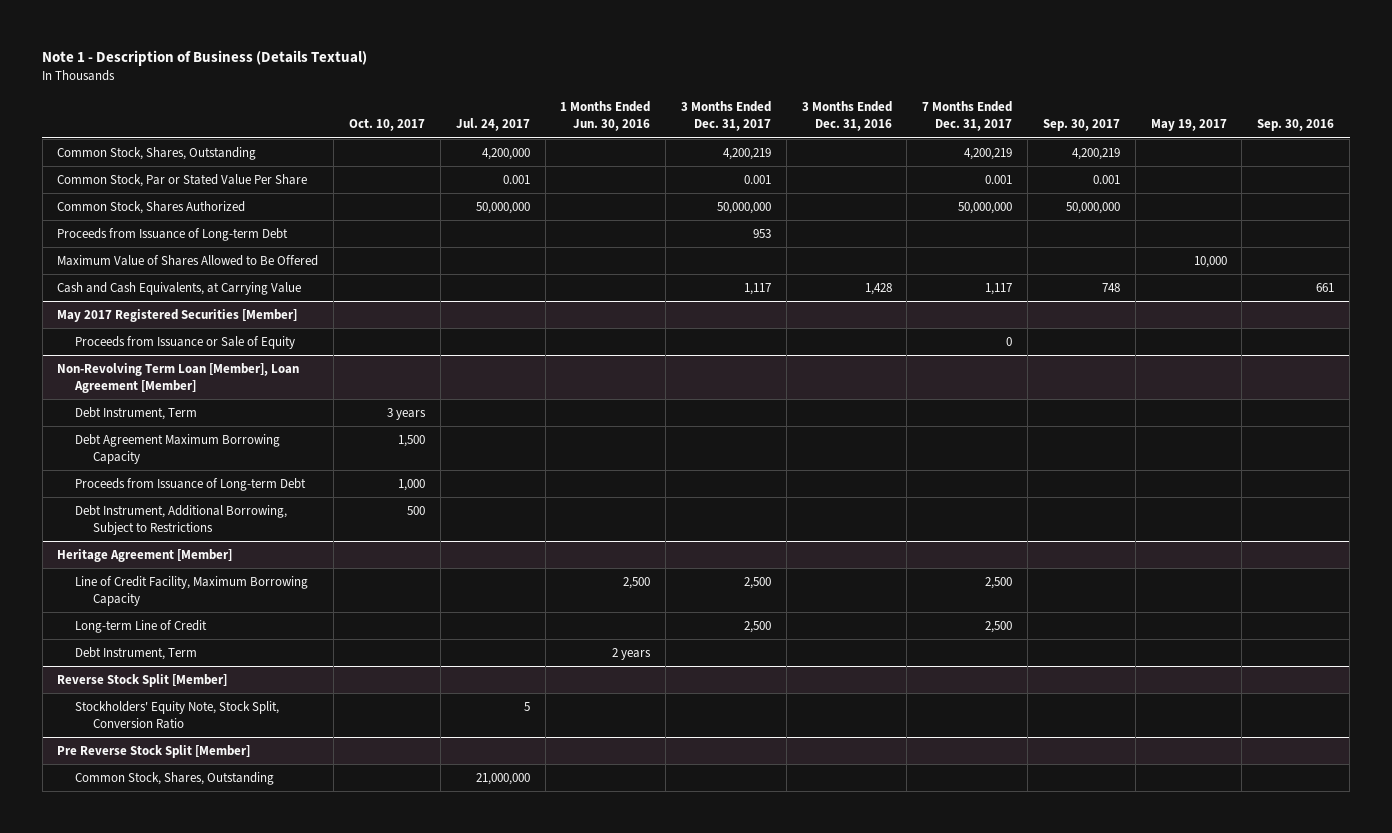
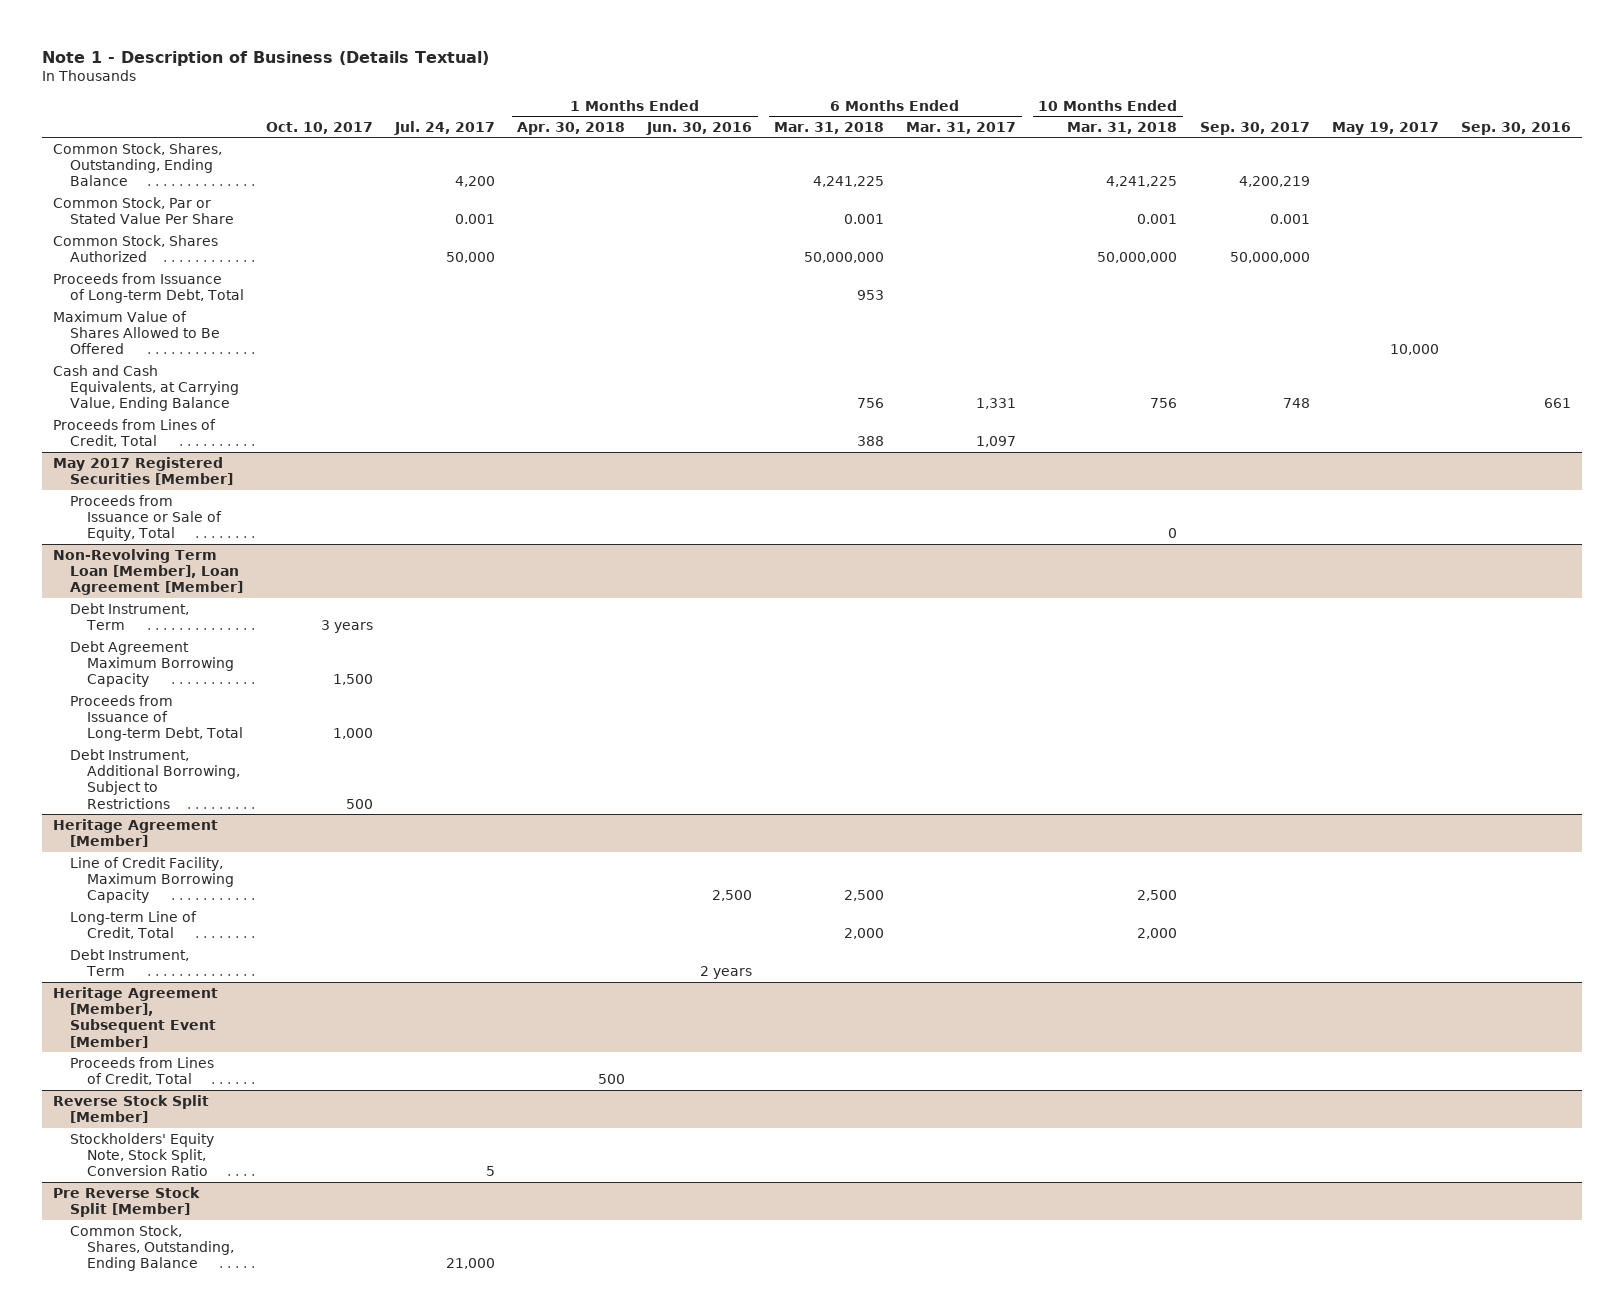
- | Oct. 10, 2017 | Jul. 24, 2017 | 1 Months Ended Jun. 30, 2016 | 3 Months Ended Dec. 31, 2017 | 3 Months Ended Dec. 31, 2016 | 7 Months Ended Dec. 31, 2017 | Sep. 30, 2017 | May 19, 2017 | Sep. 30, 2016
+ | Oct. 10, 2017 | Jul. 24, 2017 | 1 Months Ended Apr. 30, 2018 | 1 Months Ended Jun. 30, 2016 | 6 Months Ended Mar. 31, 2018 | 6 Months Ended Mar. 31, 2017 | 10 Months Ended Mar. 31, 2018 | Sep. 30, 2017 | May 19, 2017 | Sep. 30, 2016
- Common Stock, Shares, Outstanding | | 4,200,000 | | 4,200,219 | | 4,200,219 | 4,200,219 | |
+ Common Stock, Shares, Outstanding, Ending Balance | | 4,200 | | | 4,241,225 | | 4,241,225 | 4,200,219 | |
- Common Stock, Shares Authorized | | 50,000,000 | | 50,000,000 | | 50,000,000 | 50,000,000 | |
- Proceeds from Issuance of Long-term Debt | | | | 953 | | | | |
+ Common Stock, Shares Authorized | | 50,000 | | | 50,000,000 | | 50,000,000 | 50,000,000 | |
+ Proceeds from Issuance of Long-term Debt, Total | | | | | 953 | | | | |
- Cash and Cash Equivalents, at Carrying Value | | | | 1,117 | 1,428 | 1,117 | 748 | | 661
+ Cash and Cash Equivalents, at Carrying Value, Ending Balance | | | | | 756 | 1,331 | 756 | 748 | | 661
+ Proceeds from Lines of Credit, Total | | | | | 388 | 1,097 | | | |
@ May 2017 Registered Securities [Member]
- Proceeds from Issuance or Sale of Equity | | | | | | 0 | | |
+ Proceeds from Issuance or Sale of Equity, Total | | | | | | | 0 | | |
@ Non-Revolving Term Loan [Member], Loan Agreement [Member]
- Proceeds from Issuance of Long-term Debt | 1,000 | | | | | | | |
+ Proceeds from Issuance of Long-term Debt, Total | 1,000 | | | | | | | | |
@ Heritage Agreement [Member]
- Long-term Line of Credit | | | | 2,500 | | 2,500 | | |
+ Long-term Line of Credit, Total | | | | | 2,000 | | 2,000 | | |
+ Heritage Agreement [Member], Subsequent Event [Member]
+ Proceeds from Lines of Credit, Total | | | 500 | | | | | | |
@ Pre Reverse Stock Split [Member]
- Common Stock, Shares, Outstanding | | 21,000,000 | | | | | | |
+ Common Stock, Shares, Outstanding, Ending Balance | | 21,000 | | | | | | | |

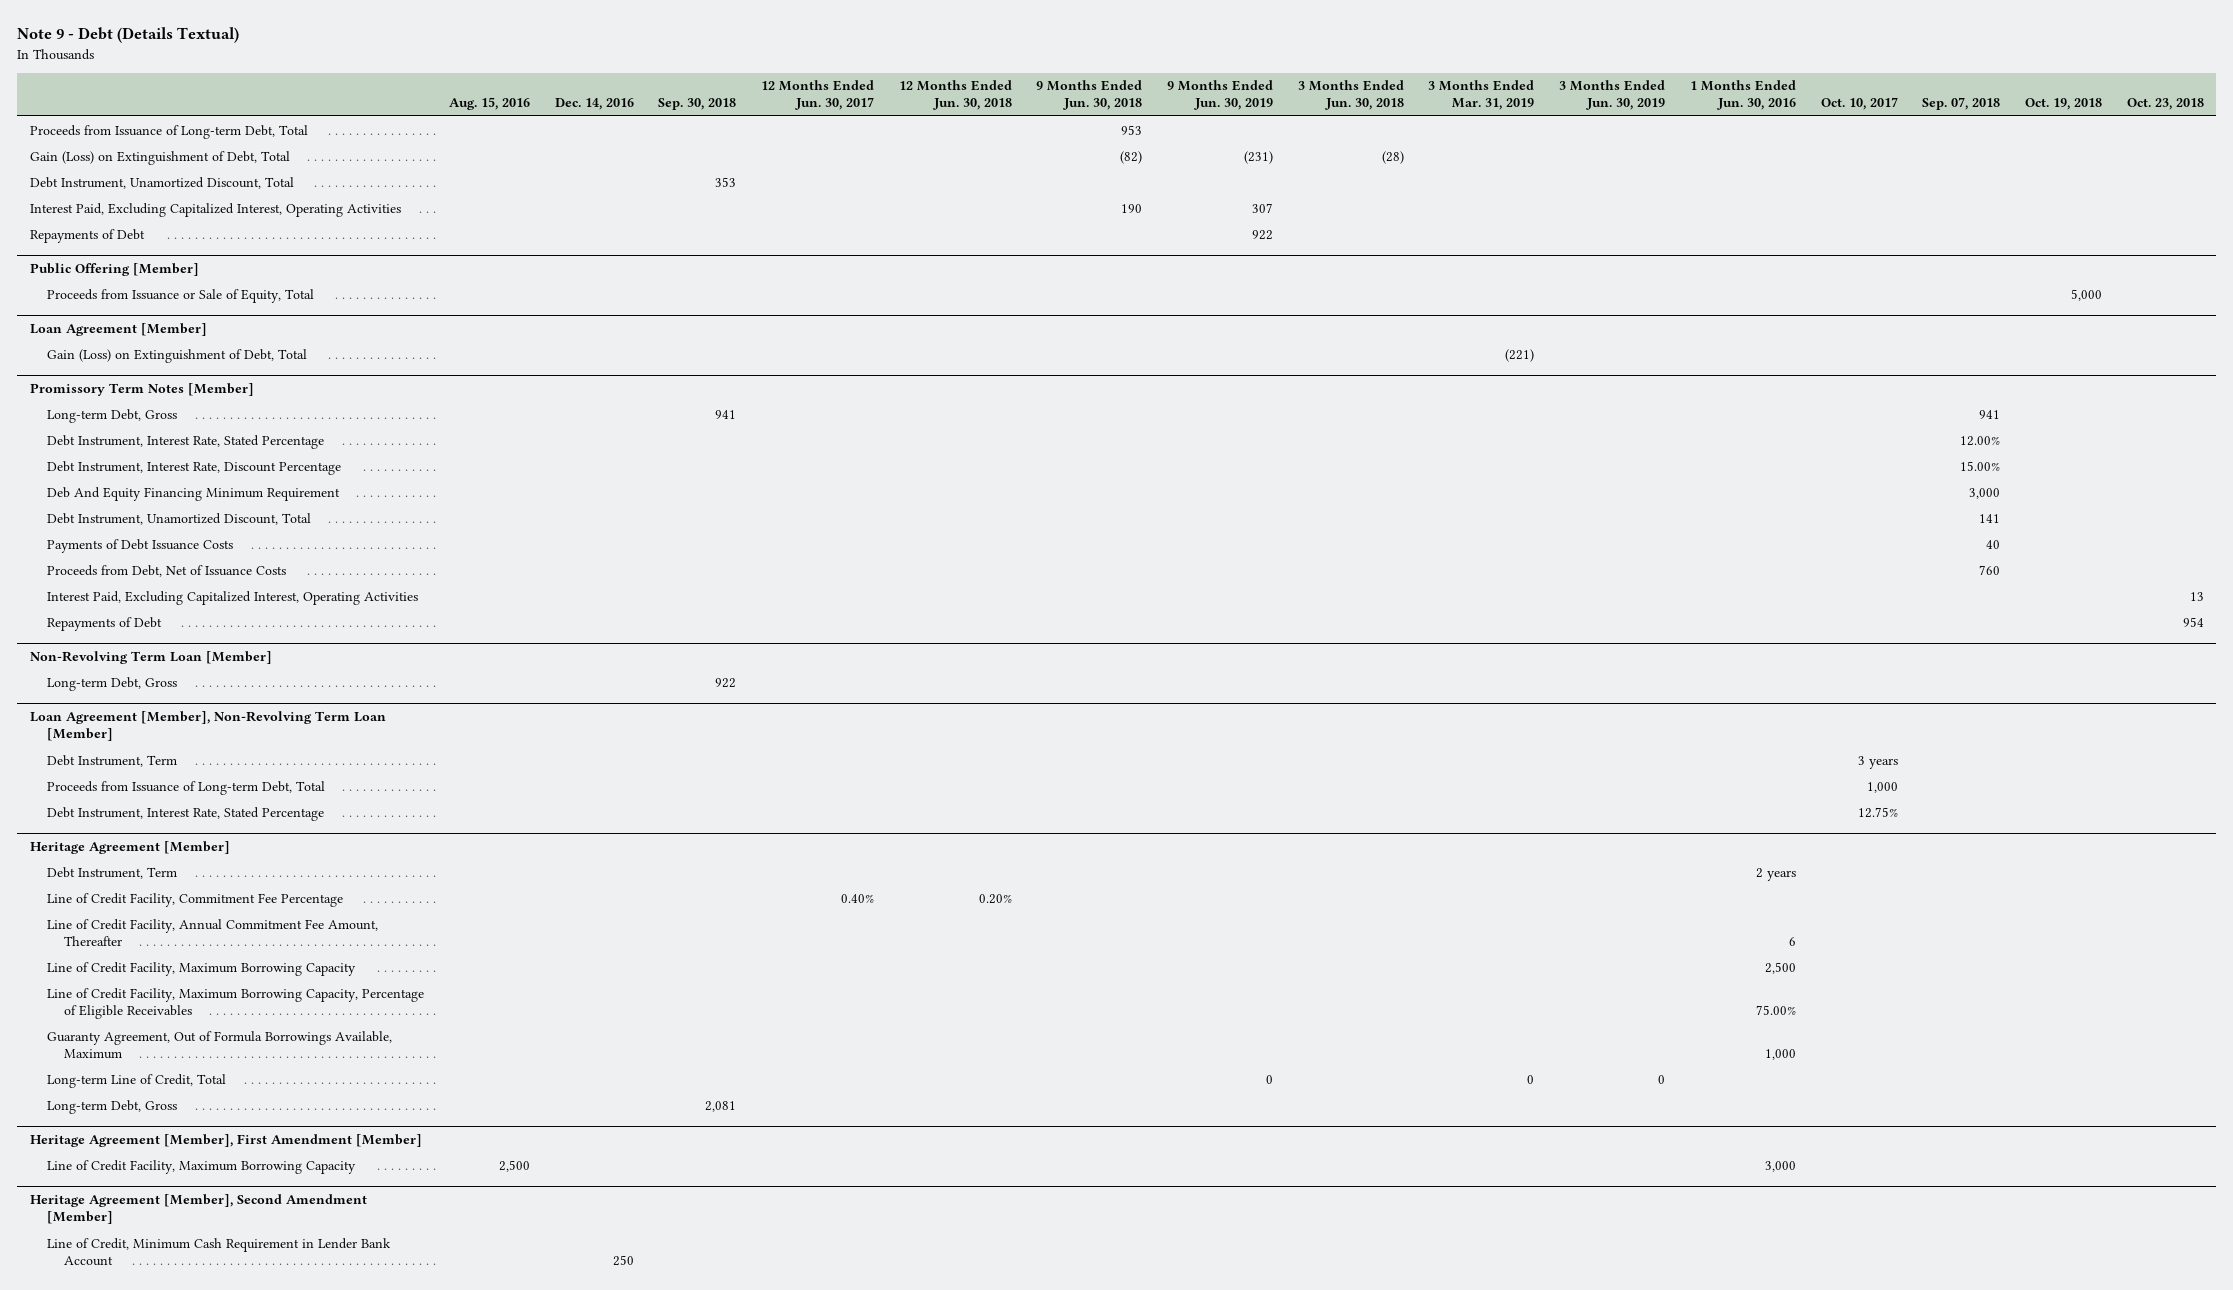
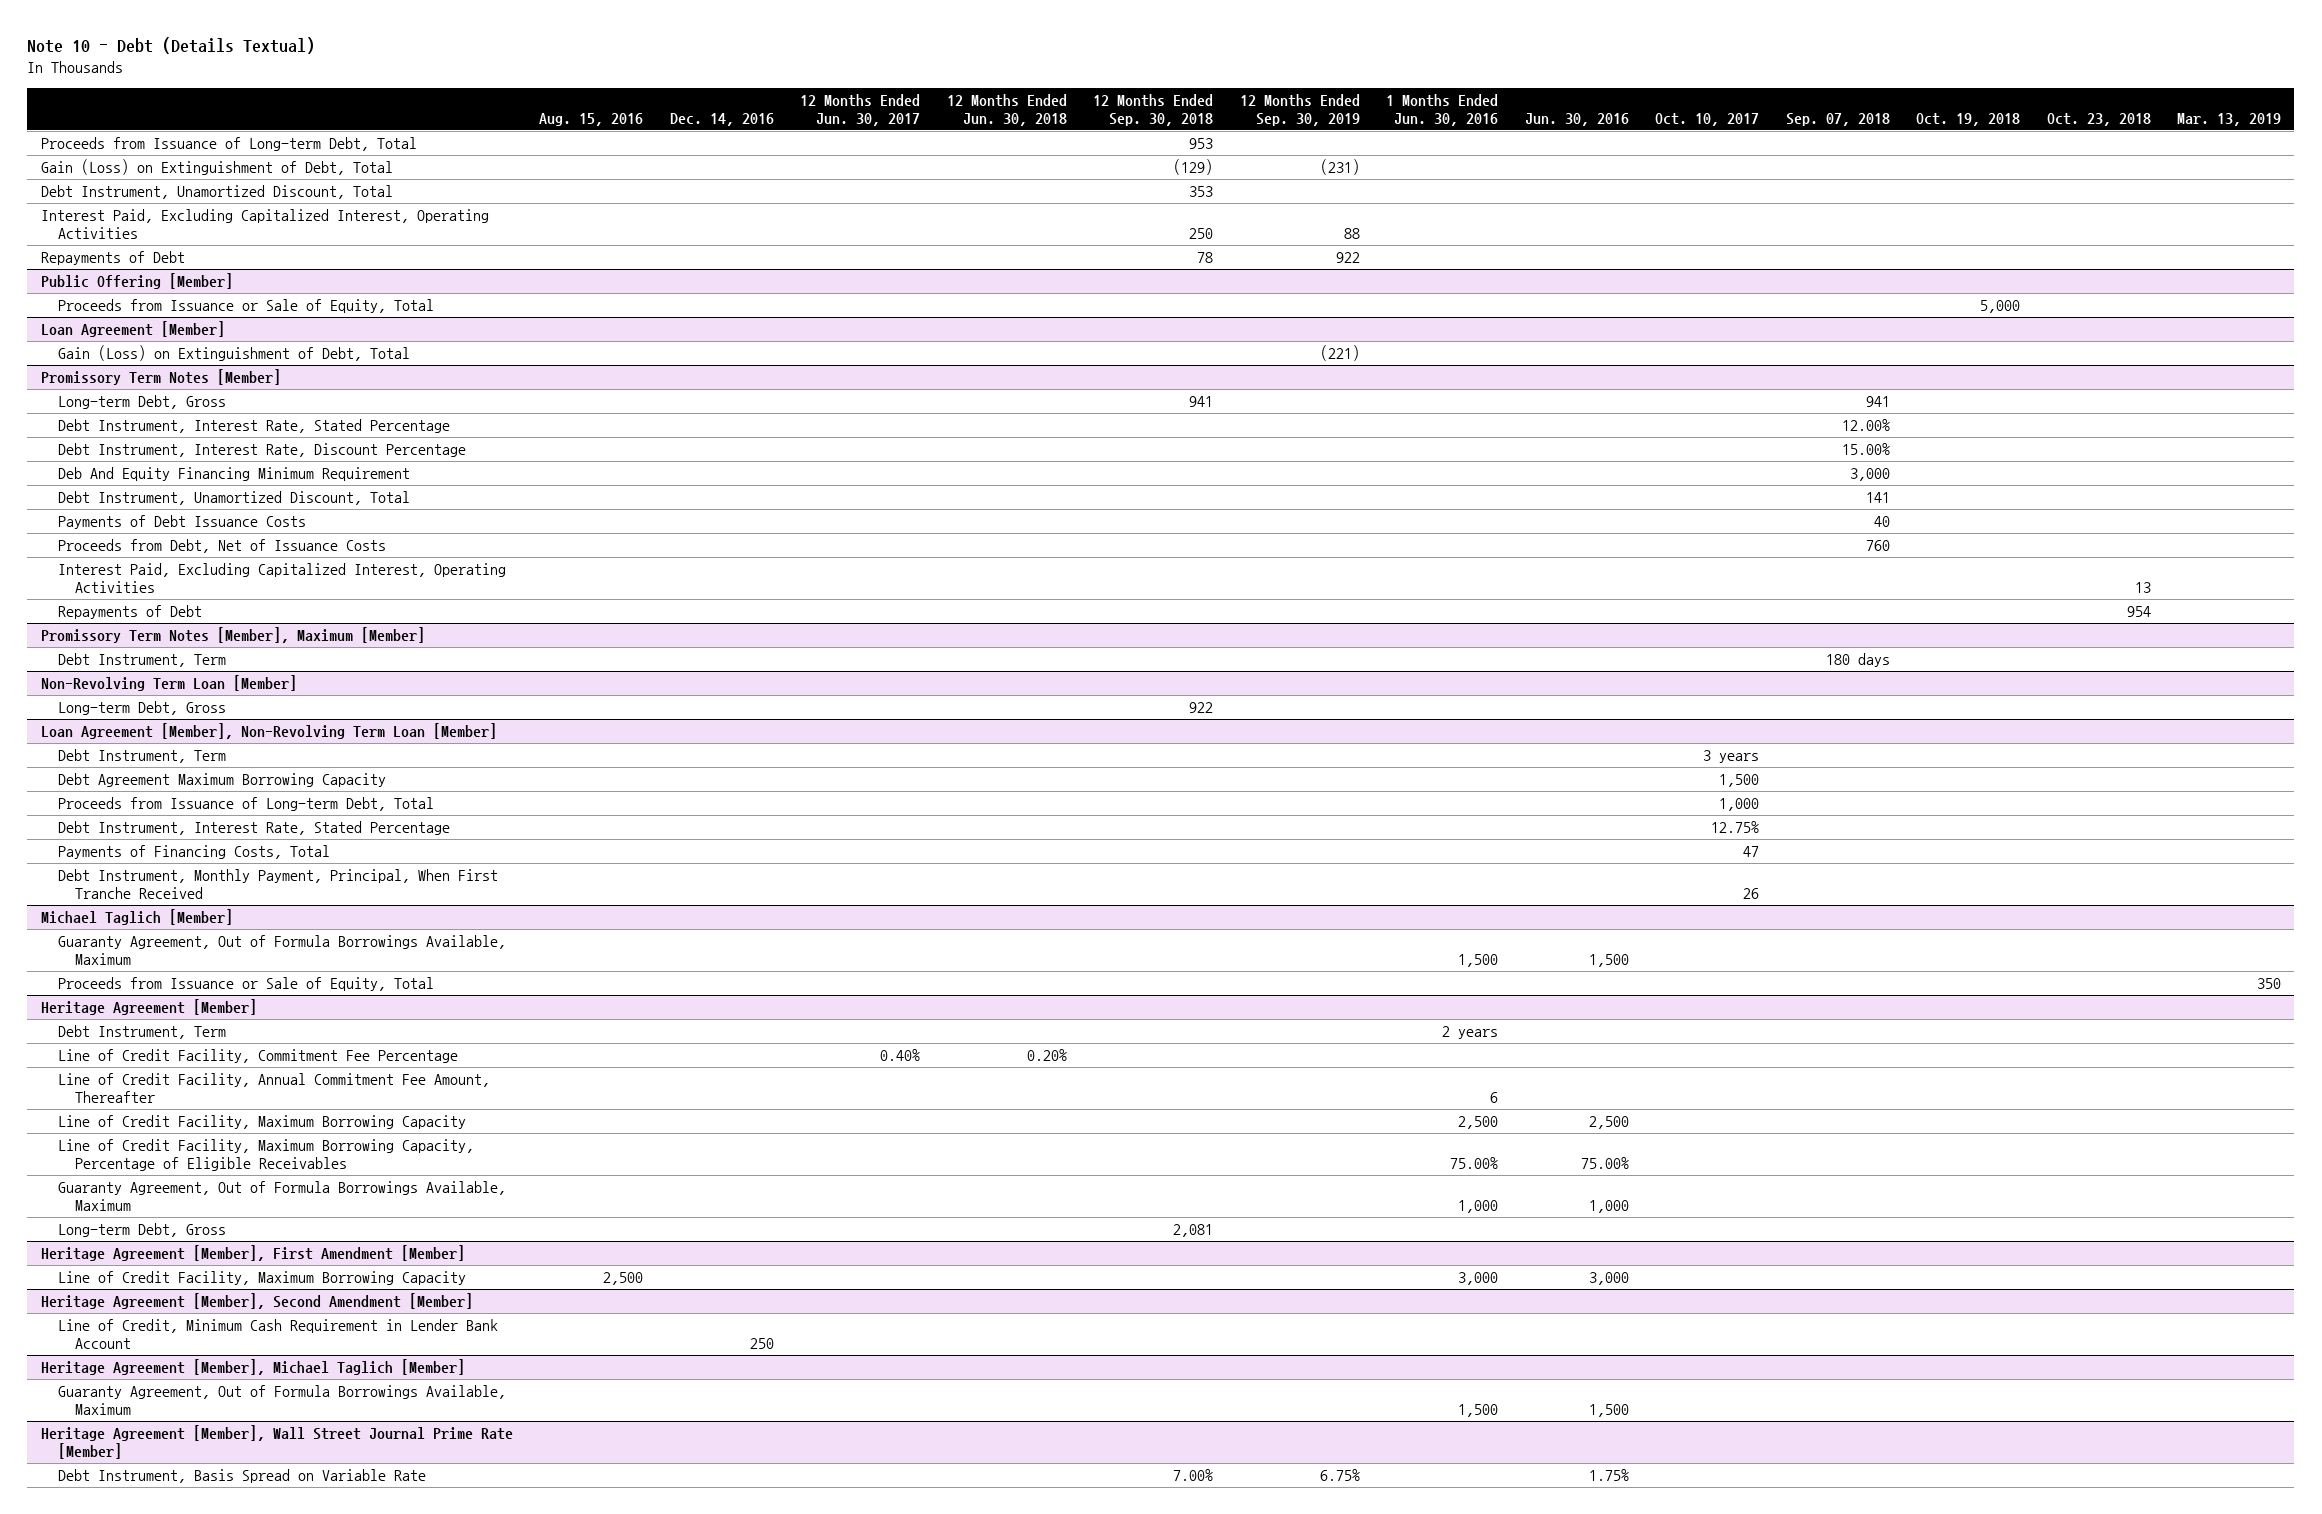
- Note 9 - Debt (Details Textual)
+ Note 10 - Debt (Details Textual)
- | Aug. 15, 2016 | Dec. 14, 2016 | Sep. 30, 2018 | 12 Months Ended Jun. 30, 2017 | 12 Months Ended Jun. 30, 2018 | 9 Months Ended Jun. 30, 2018 | 9 Months Ended Jun. 30, 2019 | 3 Months Ended Jun. 30, 2018 | 3 Months Ended Mar. 31, 2019 | 3 Months Ended Jun. 30, 2019 | 1 Months Ended Jun. 30, 2016 | Oct. 10, 2017 | Sep. 07, 2018 | Oct. 19, 2018 | Oct. 23, 2018
+ | Aug. 15, 2016 | Dec. 14, 2016 | 12 Months Ended Jun. 30, 2017 | 12 Months Ended Jun. 30, 2018 | 12 Months Ended Sep. 30, 2018 | 12 Months Ended Sep. 30, 2019 | 1 Months Ended Jun. 30, 2016 | Jun. 30, 2016 | Oct. 10, 2017 | Sep. 07, 2018 | Oct. 19, 2018 | Oct. 23, 2018 | Mar. 13, 2019
+ Promissory Term Notes [Member], Maximum [Member]
+ Debt Instrument, Term | | | | | | | | | | 180 days | | |
@ Loan Agreement [Member], Non-Revolving Term Loan [Member]
+ Debt Agreement Maximum Borrowing Capacity | | | | | | | | | 1,500 | | | |
+ Payments of Financing Costs, Total | | | | | | | | | 47 | | | |
+ Debt Instrument, Monthly Payment, Principal, When First Tranche Received | | | | | | | | | 26 | | | |
+ Michael Taglich [Member]
+ Guaranty Agreement, Out of Formula Borrowings Available, Maximum | | | | | | | 1,500 | 1,500 | | | | |
+ Proceeds from Issuance or Sale of Equity, Total | | | | | | | | | | | | | 350
@ Heritage Agreement [Member]
- Long-term Line of Credit, Total | | | | | | | 0 | | 0 | 0 | | | | |
+ Heritage Agreement [Member], Michael Taglich [Member]
+ Guaranty Agreement, Out of Formula Borrowings Available, Maximum | | | | | | | 1,500 | 1,500 | | | | |
+ Heritage Agreement [Member], Wall Street Journal Prime Rate [Member]
+ Debt Instrument, Basis Spread on Variable Rate | | | | | 7.00% | 6.75% | | 1.75% | | | | |

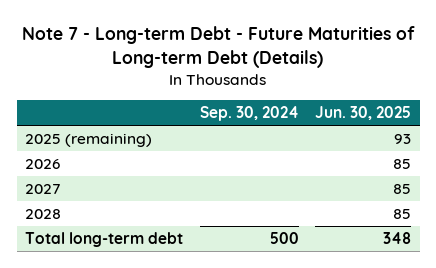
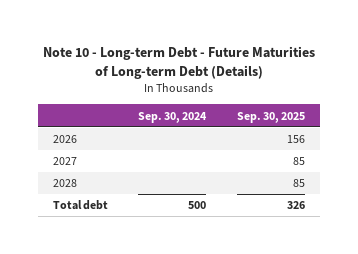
- Note 7 - Long-term Debt - Future Maturities of Long-term Debt (Details)
+ Note 10 - Long-term Debt - Future Maturities of Long-term Debt (Details)
- | Sep. 30, 2024 | Jun. 30, 2025
+ | Sep. 30, 2024 | Sep. 30, 2025
- 2025 (remaining) | | 93
- Total long-term debt | 500 | 348
+ Total debt | 500 | 326

